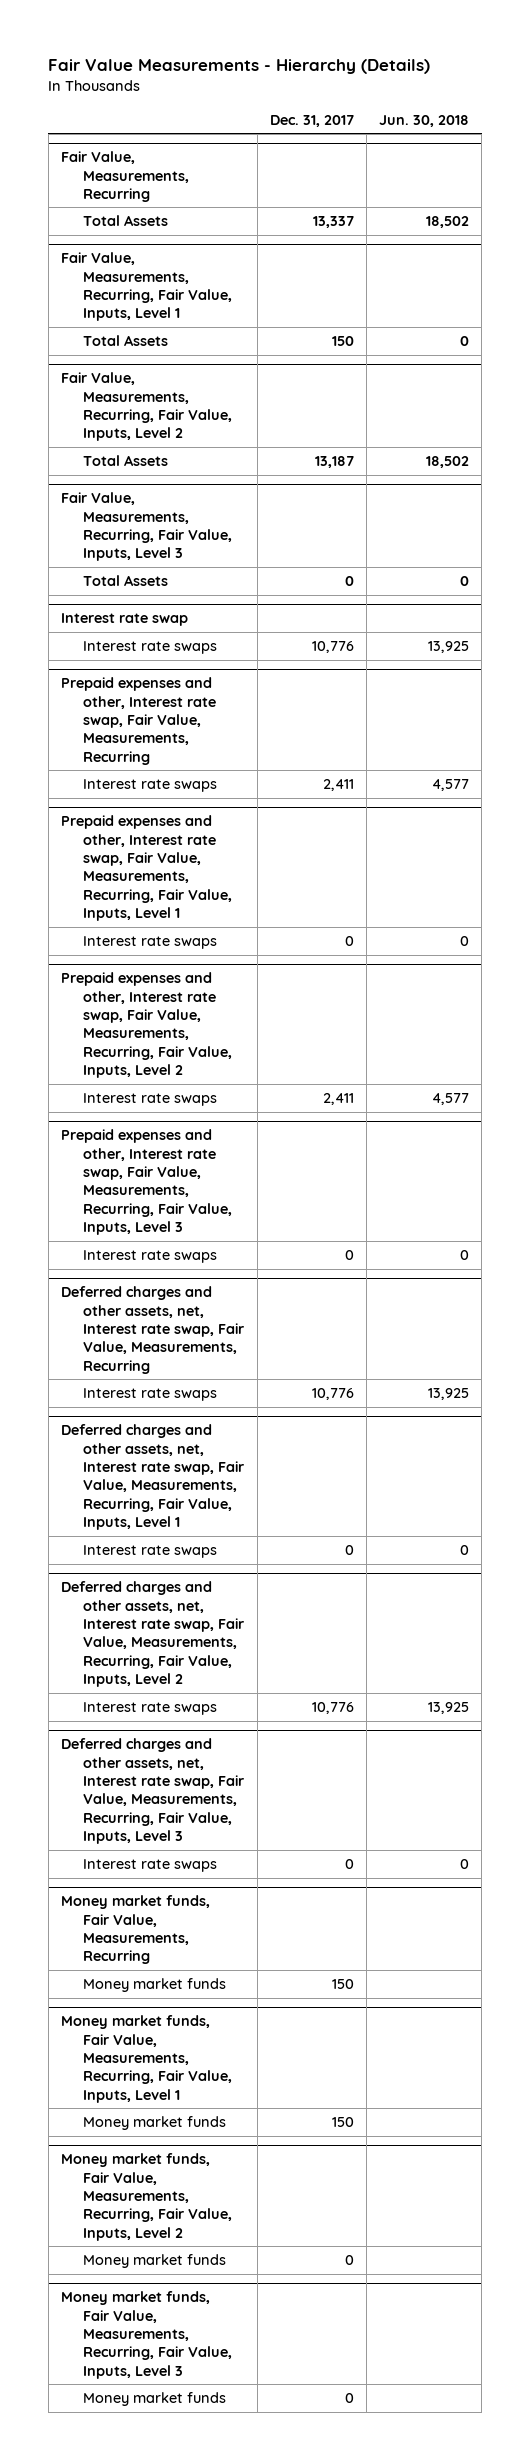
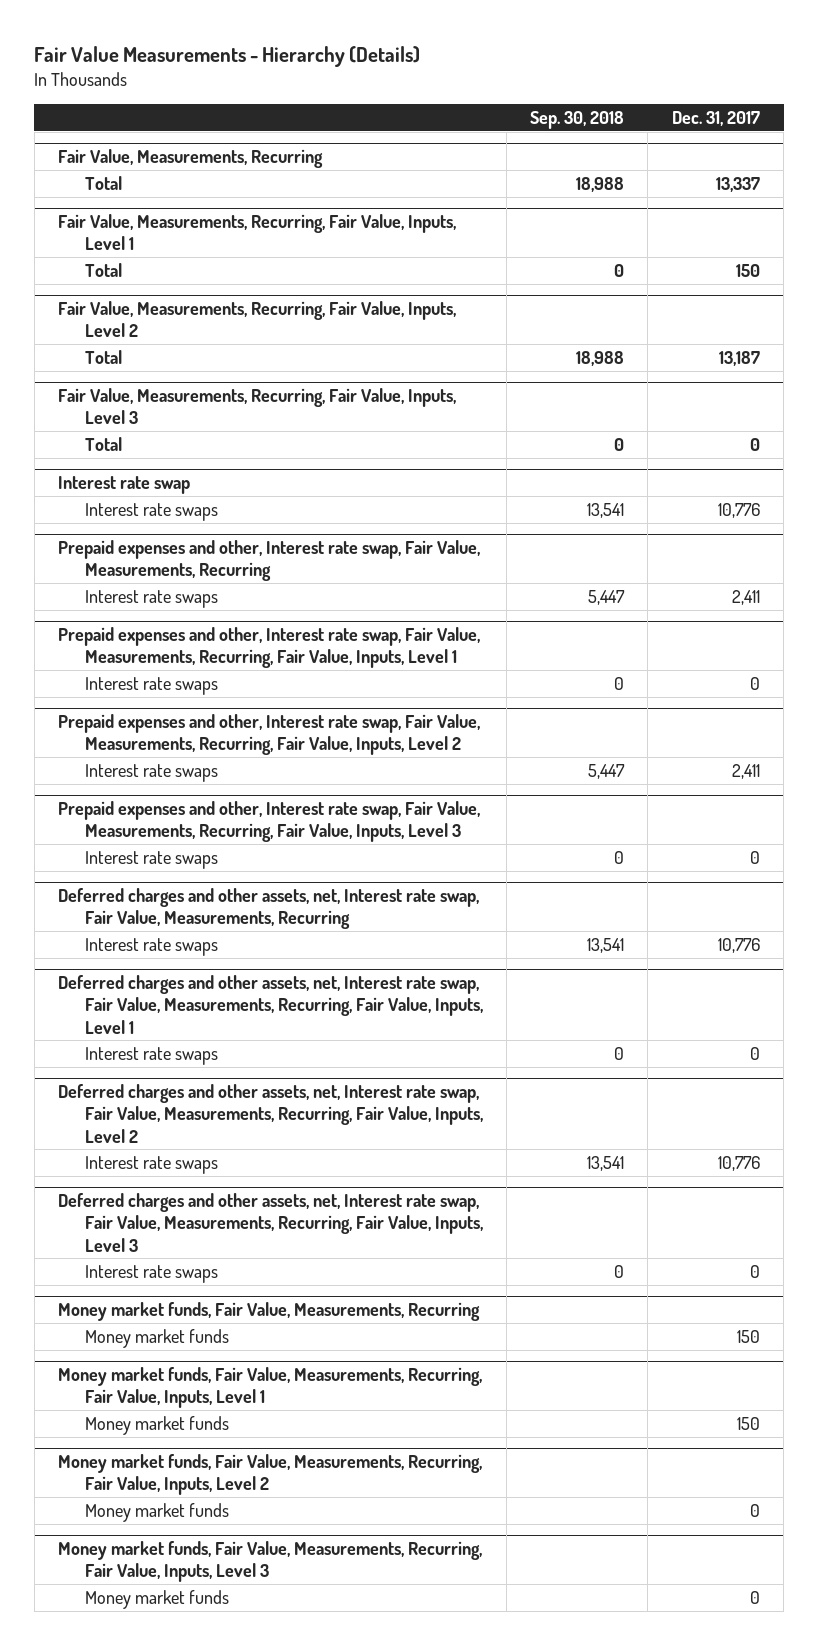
- | Dec. 31, 2017 | Jun. 30, 2018
+ | Sep. 30, 2018 | Dec. 31, 2017
@ Fair Value, Measurements, Recurring
- Total Assets | 13,337 | 18,502
+ Total | 18,988 | 13,337
@ Fair Value, Measurements, Recurring, Fair Value, Inputs, Level 1
- Total Assets | 150 | 0
+ Total | 0 | 150
@ Fair Value, Measurements, Recurring, Fair Value, Inputs, Level 2
- Total Assets | 13,187 | 18,502
+ Total | 18,988 | 13,187
@ Fair Value, Measurements, Recurring, Fair Value, Inputs, Level 3
- Total Assets | 0 | 0
+ Total | 0 | 0

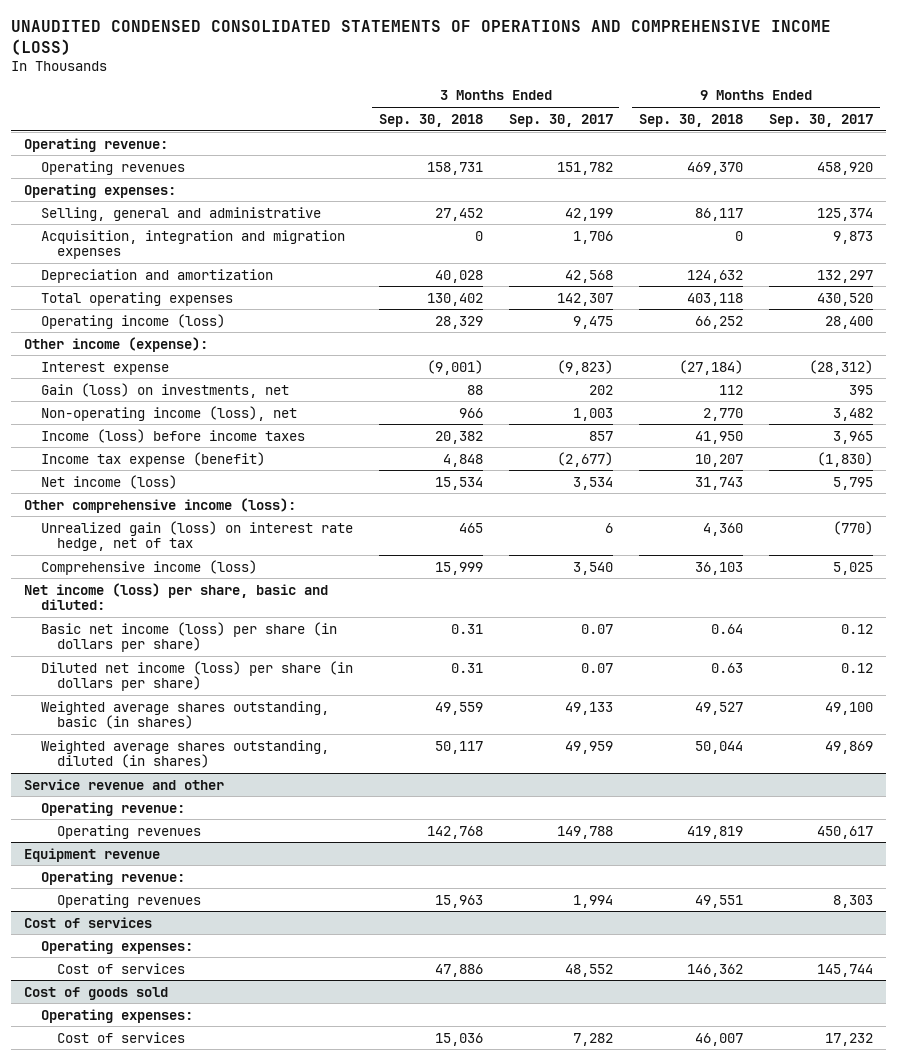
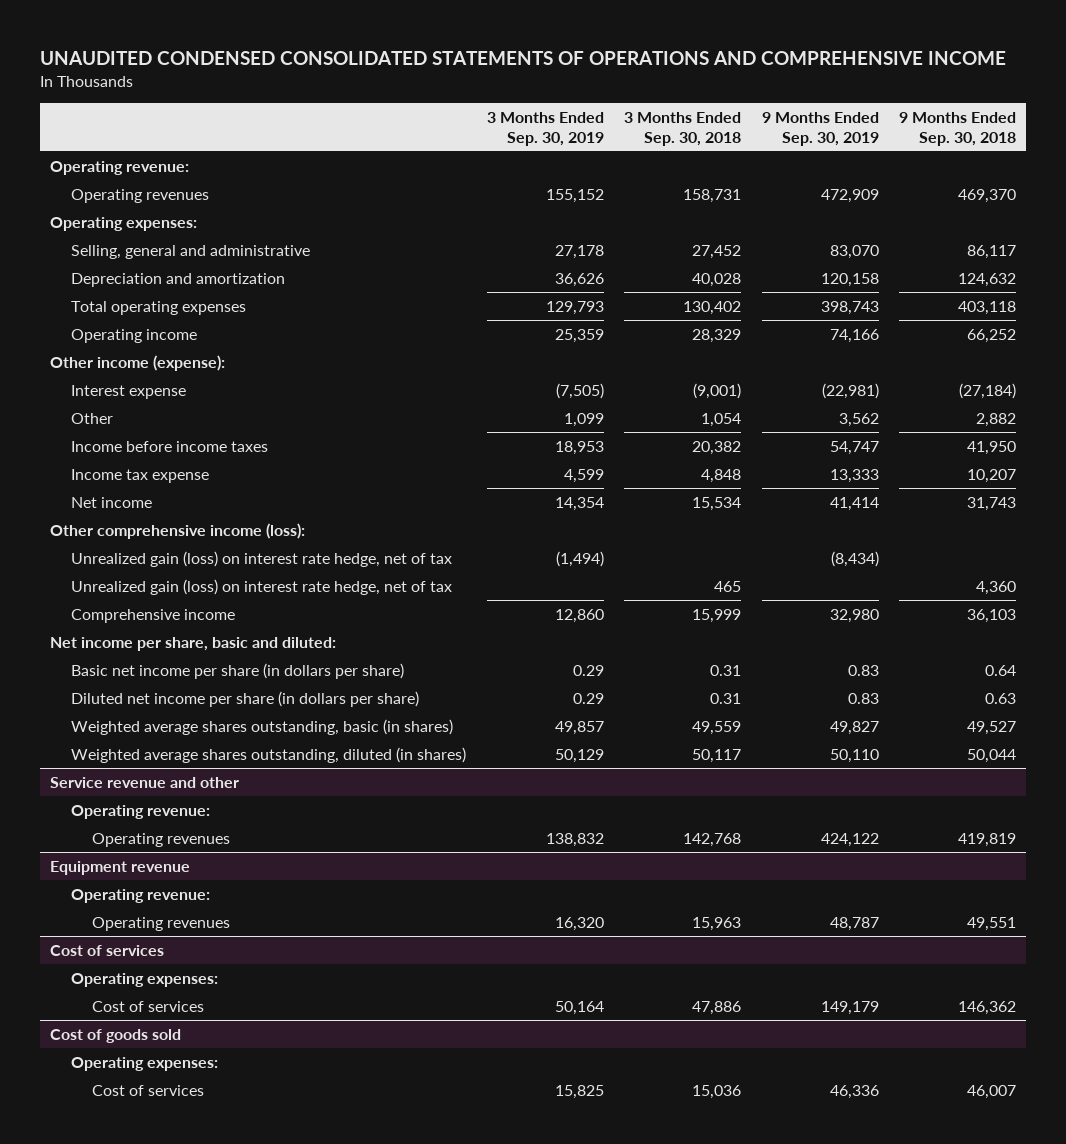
- UNAUDITED CONDENSED CONSOLIDATED STATEMENTS OF OPERATIONS AND COMPREHENSIVE INCOME (LOSS)
+ UNAUDITED CONDENSED CONSOLIDATED STATEMENTS OF OPERATIONS AND COMPREHENSIVE INCOME
- | 3 Months Ended Sep. 30, 2018 | 3 Months Ended Sep. 30, 2017 | 9 Months Ended Sep. 30, 2018 | 9 Months Ended Sep. 30, 2017
+ | 3 Months Ended Sep. 30, 2019 | 3 Months Ended Sep. 30, 2018 | 9 Months Ended Sep. 30, 2019 | 9 Months Ended Sep. 30, 2018
- Acquisition, integration and migration expenses | 0 | 1,706 | 0 | 9,873
- Operating income (loss) | 28,329 | 9,475 | 66,252 | 28,400
+ Operating income | 25,359 | 28,329 | 74,166 | 66,252
- Gain (loss) on investments, net | 88 | 202 | 112 | 395
- Non-operating income (loss), net | 966 | 1,003 | 2,770 | 3,482
- Income (loss) before income taxes | 20,382 | 857 | 41,950 | 3,965
- Income tax expense (benefit) | 4,848 | (2,677) | 10,207 | (1,830)
- Net income (loss) | 15,534 | 3,534 | 31,743 | 5,795
+ Other | 1,099 | 1,054 | 3,562 | 2,882
+ Income before income taxes | 18,953 | 20,382 | 54,747 | 41,950
+ Income tax expense | 4,599 | 4,848 | 13,333 | 10,207
+ Net income | 14,354 | 15,534 | 41,414 | 31,743
+ Unrealized gain (loss) on interest rate hedge, net of tax | (1,494) | | (8,434) |
- Comprehensive income (loss) | 15,999 | 3,540 | 36,103 | 5,025
- Net income (loss) per share, basic and diluted:
- Basic net income (loss) per share (in dollars per share) | 0.31 | 0.07 | 0.64 | 0.12
- Diluted net income (loss) per share (in dollars per share) | 0.31 | 0.07 | 0.63 | 0.12
+ Comprehensive income | 12,860 | 15,999 | 32,980 | 36,103
+ Net income per share, basic and diluted:
+ Basic net income per share (in dollars per share) | 0.29 | 0.31 | 0.83 | 0.64
+ Diluted net income per share (in dollars per share) | 0.29 | 0.31 | 0.83 | 0.63

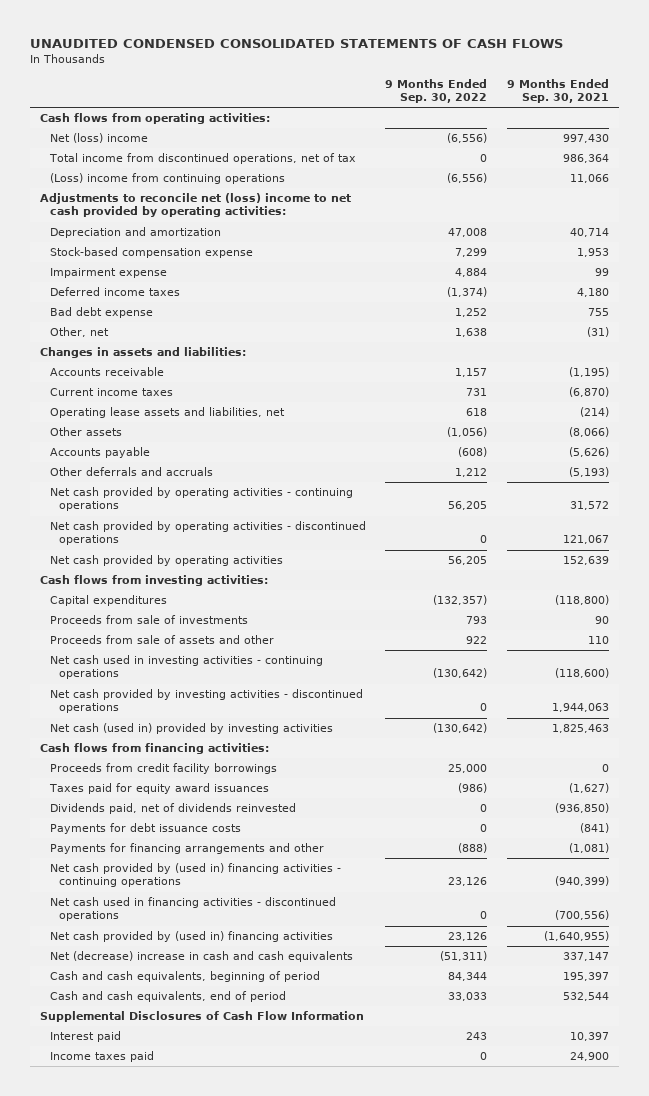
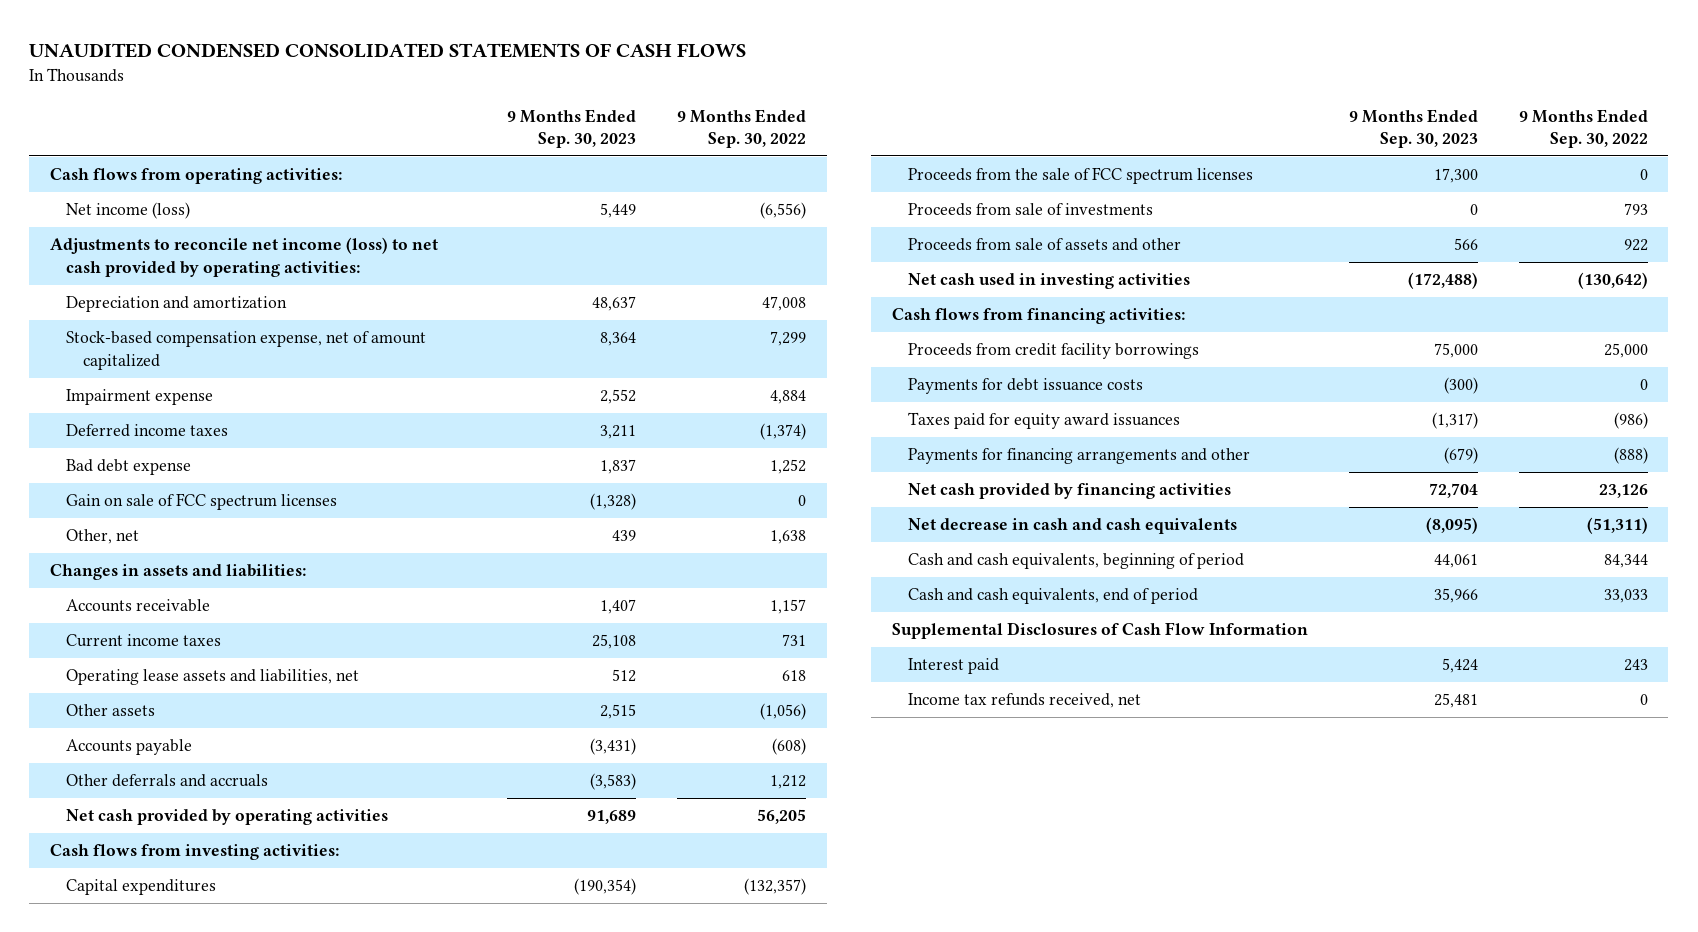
- | 9 Months Ended Sep. 30, 2022 | 9 Months Ended Sep. 30, 2021
+ | 9 Months Ended Sep. 30, 2023 | 9 Months Ended Sep. 30, 2022
- Net (loss) income | (6,556) | 997,430
- Total income from discontinued operations, net of tax | 0 | 986,364
- (Loss) income from continuing operations | (6,556) | 11,066
- Adjustments to reconcile net (loss) income to net cash provided by operating activities:
+ Net income (loss) | 5,449 | (6,556)
+ Adjustments to reconcile net income (loss) to net cash provided by operating activities:
- Stock-based compensation expense | 7,299 | 1,953
+ Stock-based compensation expense, net of amount capitalized | 8,364 | 7,299
+ Gain on sale of FCC spectrum licenses | (1,328) | 0
- Net cash provided by operating activities - continuing operations | 56,205 | 31,572
- Net cash provided by operating activities - discontinued operations | 0 | 121,067
+ Proceeds from the sale of FCC spectrum licenses | 17,300 | 0
- Net cash used in investing activities - continuing operations | (130,642) | (118,600)
- Net cash provided by investing activities - discontinued operations | 0 | 1,944,063
- Net cash (used in) provided by investing activities | (130,642) | 1,825,463
+ Net cash used in investing activities | (172,488) | (130,642)
- Dividends paid, net of dividends reinvested | 0 | (936,850)
moved down: Taxes paid for equity award issuances | (1,317) | (986)
- Net cash provided by (used in) financing activities - continuing operations | 23,126 | (940,399)
- Net cash used in financing activities - discontinued operations | 0 | (700,556)
- Net cash provided by (used in) financing activities | 23,126 | (1,640,955)
- Net (decrease) increase in cash and cash equivalents | (51,311) | 337,147
+ Net cash provided by financing activities | 72,704 | 23,126
+ Net decrease in cash and cash equivalents | (8,095) | (51,311)
- Income taxes paid | 0 | 24,900
+ Income tax refunds received, net | 25,481 | 0

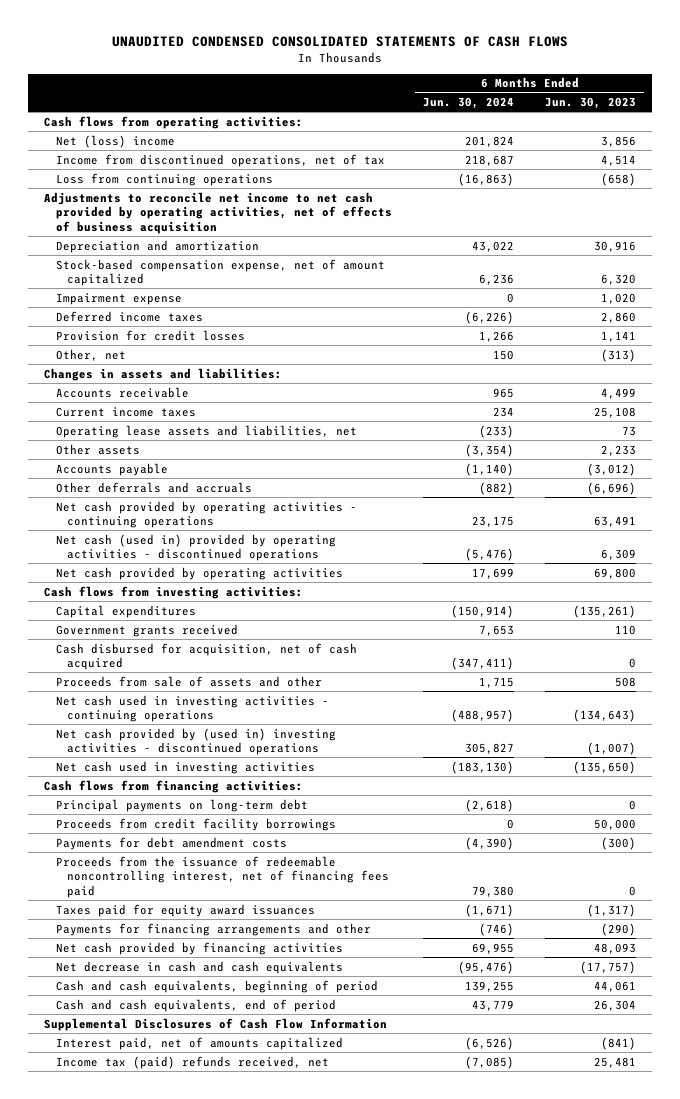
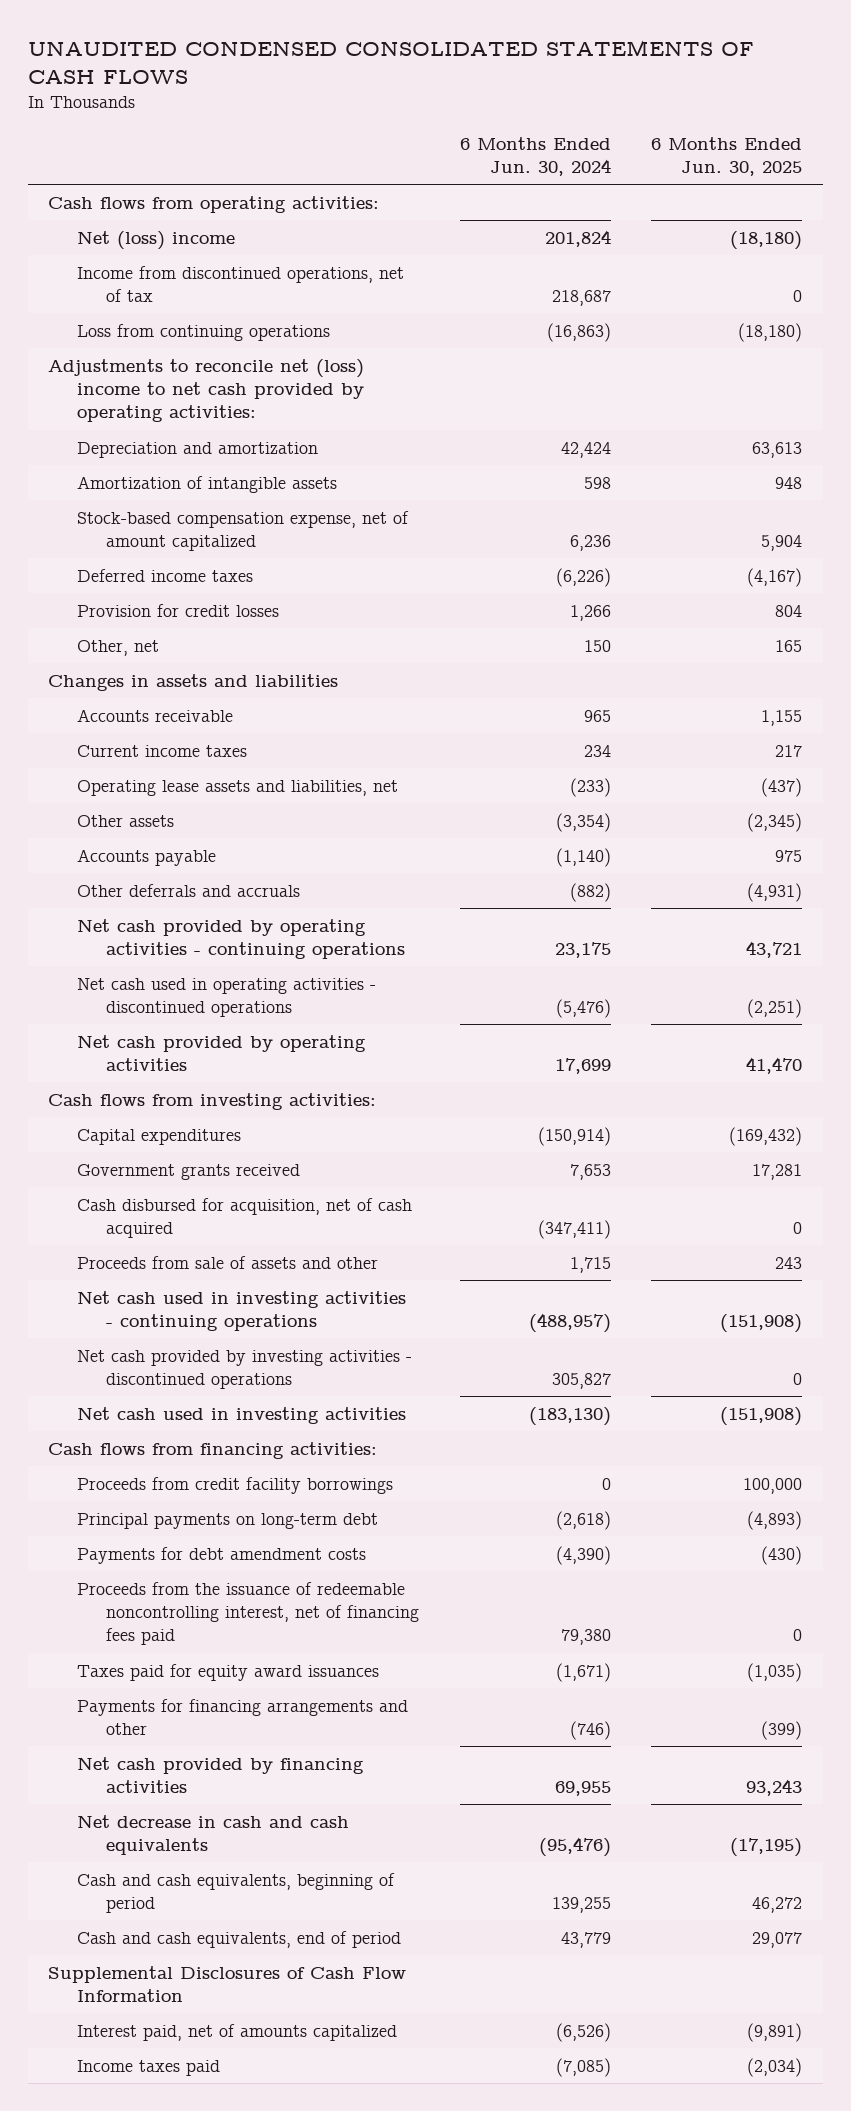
- | 6 Months Ended Jun. 30, 2024 | 6 Months Ended Jun. 30, 2023
+ | 6 Months Ended Jun. 30, 2024 | 6 Months Ended Jun. 30, 2025
- Adjustments to reconcile net income to net cash provided by operating activities, net of effects of business acquisition
- Depreciation and amortization | 43,022 | 30,916
+ Adjustments to reconcile net (loss) income to net cash provided by operating activities:
+ Depreciation and amortization | 42,424 | 63,613
+ Amortization of intangible assets | 598 | 948
- Impairment expense | 0 | 1,020
- Changes in assets and liabilities:
+ Changes in assets and liabilities
- Net cash (used in) provided by operating activities - discontinued operations | (5,476) | 6,309
+ Net cash used in operating activities - discontinued operations | (5,476) | (2,251)
- Net cash provided by (used in) investing activities - discontinued operations | 305,827 | (1,007)
+ Net cash provided by investing activities - discontinued operations | 305,827 | 0
moved down: Principal payments on long-term debt | (2,618) | (4,893)
- Income tax (paid) refunds received, net | (7,085) | 25,481
+ Income taxes paid | (7,085) | (2,034)

